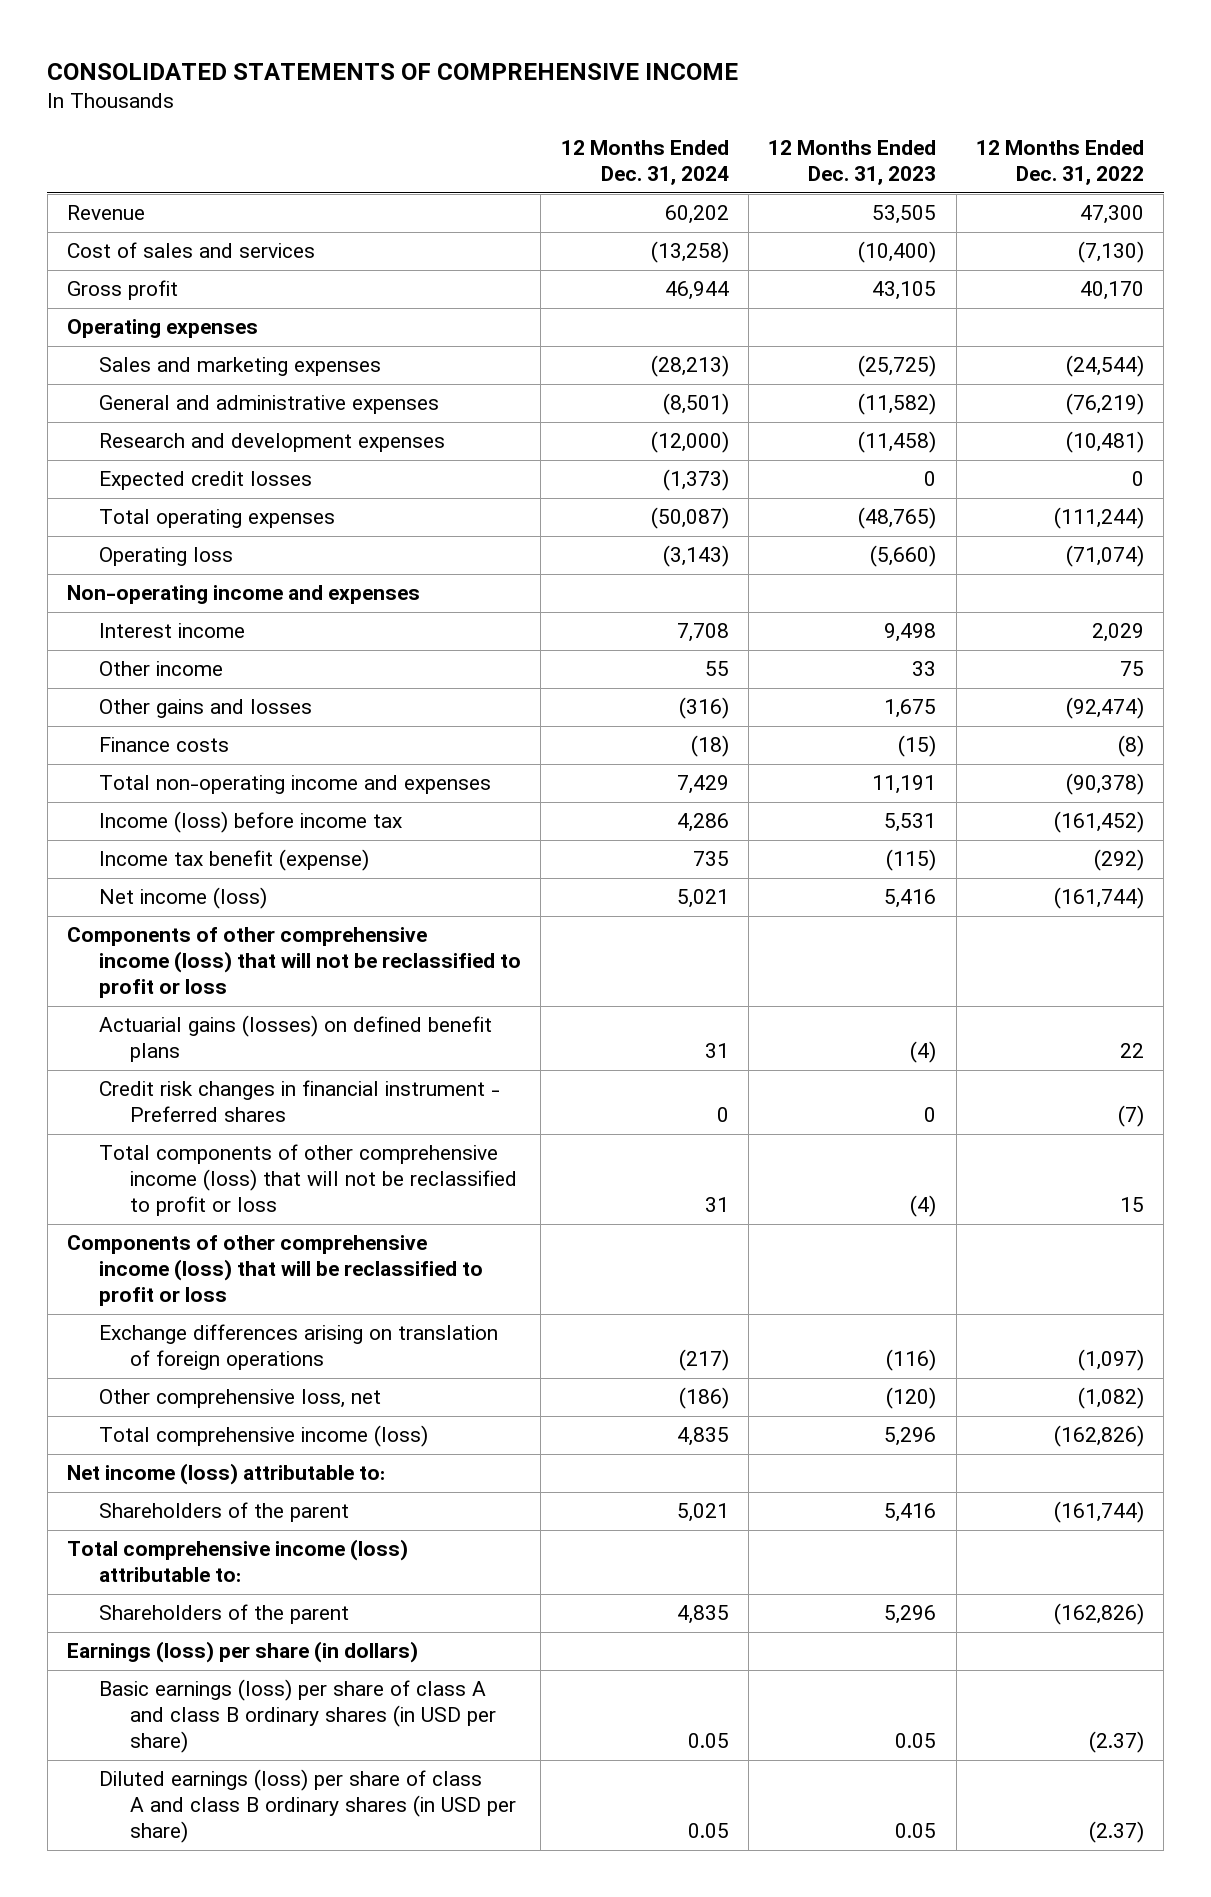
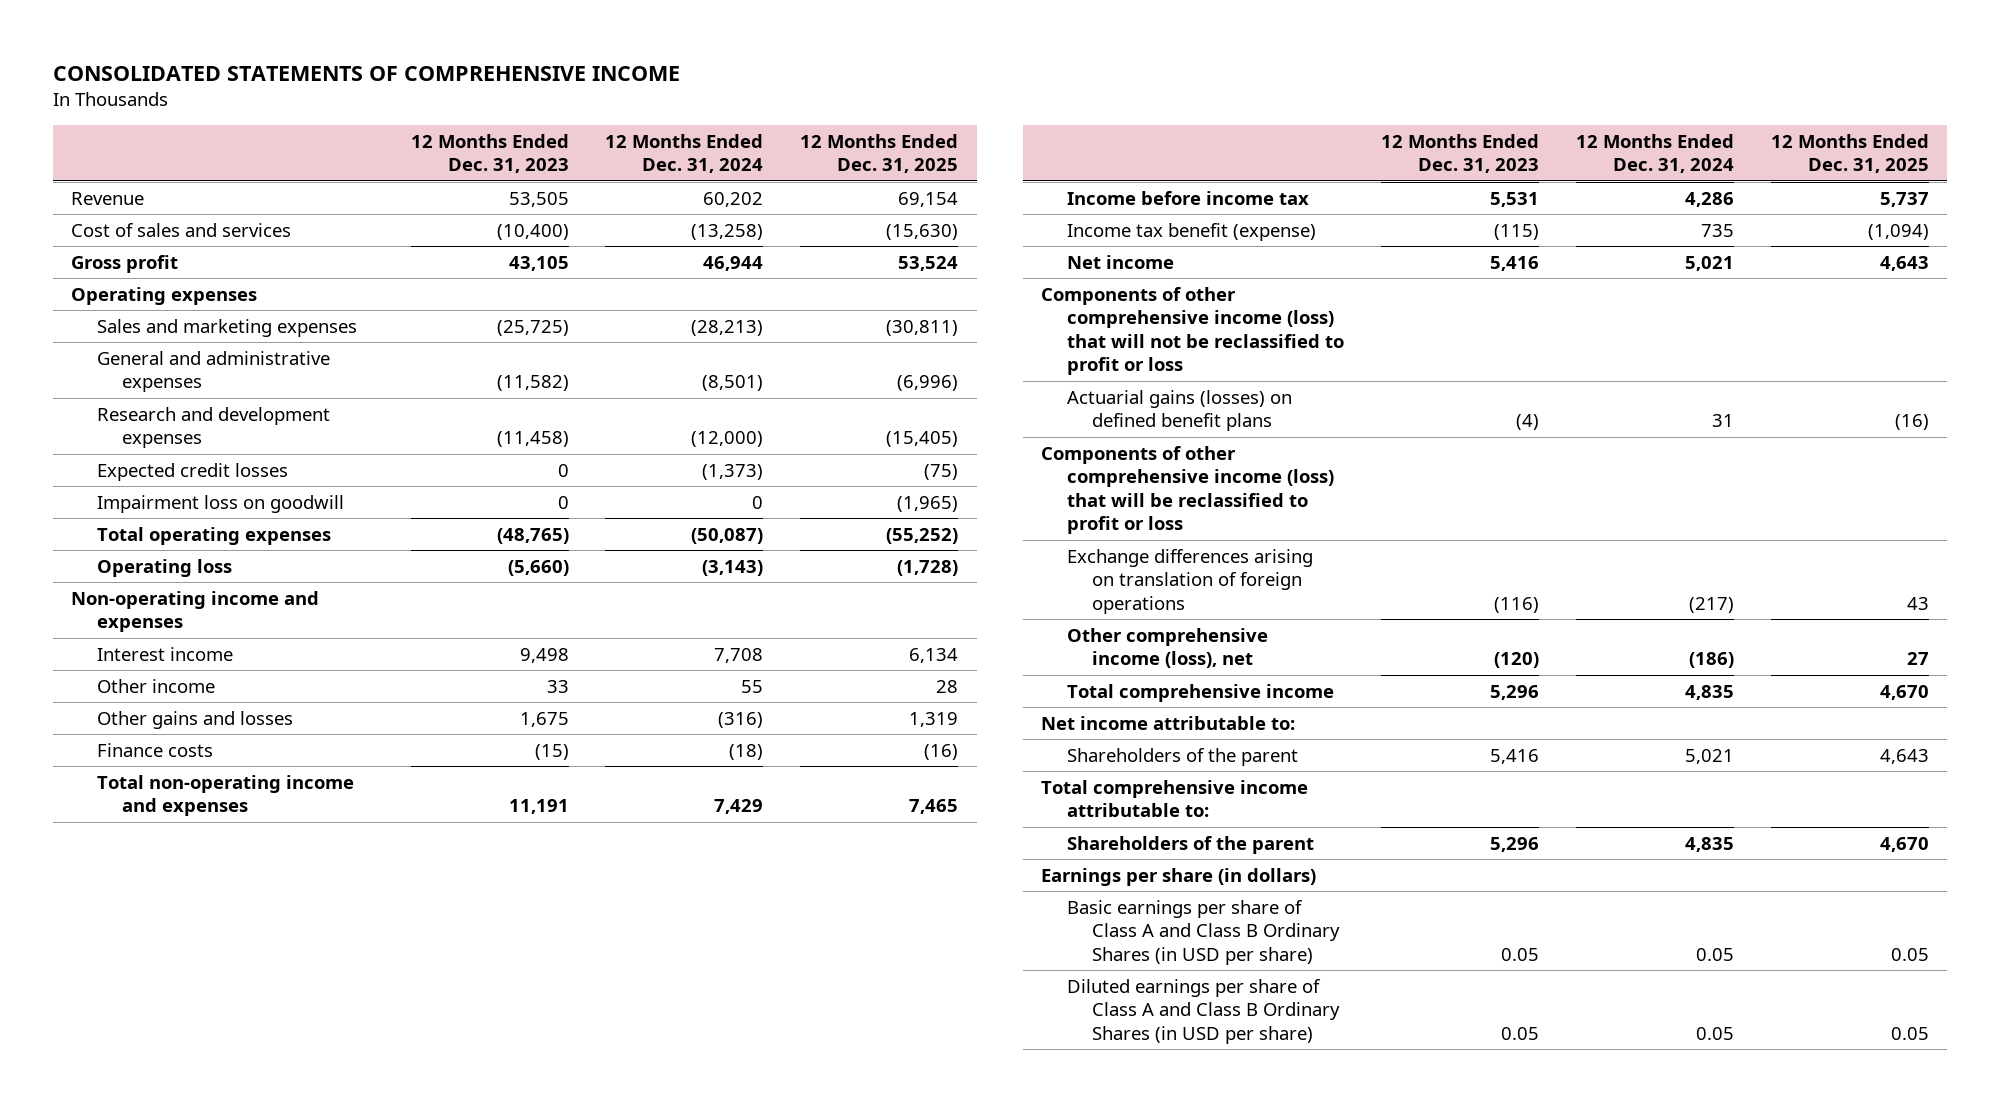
- | 12 Months Ended Dec. 31, 2024 | 12 Months Ended Dec. 31, 2023 | 12 Months Ended Dec. 31, 2022
+ | 12 Months Ended Dec. 31, 2023 | 12 Months Ended Dec. 31, 2024 | 12 Months Ended Dec. 31, 2025
+ Impairment loss on goodwill | 0 | 0 | (1,965)
- Income (loss) before income tax | 4,286 | 5,531 | (161,452)
+ Income before income tax | 5,531 | 4,286 | 5,737
- Net income (loss) | 5,021 | 5,416 | (161,744)
+ Net income | 5,416 | 5,021 | 4,643
- Credit risk changes in financial instrument - Preferred shares | 0 | 0 | (7)
- Total components of other comprehensive income (loss) that will not be reclassified to profit or loss | 31 | (4) | 15
- Other comprehensive loss, net | (186) | (120) | (1,082)
- Total comprehensive income (loss) | 4,835 | 5,296 | (162,826)
- Net income (loss) attributable to:
+ Other comprehensive income (loss), net | (120) | (186) | 27
+ Total comprehensive income | 5,296 | 4,835 | 4,670
+ Net income attributable to:
- Total comprehensive income (loss) attributable to:
+ Total comprehensive income attributable to:
- Earnings (loss) per share (in dollars)
- Basic earnings (loss) per share of class A and class B ordinary shares (in USD per share) | 0.05 | 0.05 | (2.37)
- Diluted earnings (loss) per share of class A and class B ordinary shares (in USD per share) | 0.05 | 0.05 | (2.37)
+ Earnings per share (in dollars)
+ Basic earnings per share of Class A and Class B Ordinary Shares (in USD per share) | 0.05 | 0.05 | 0.05
+ Diluted earnings per share of Class A and Class B Ordinary Shares (in USD per share) | 0.05 | 0.05 | 0.05

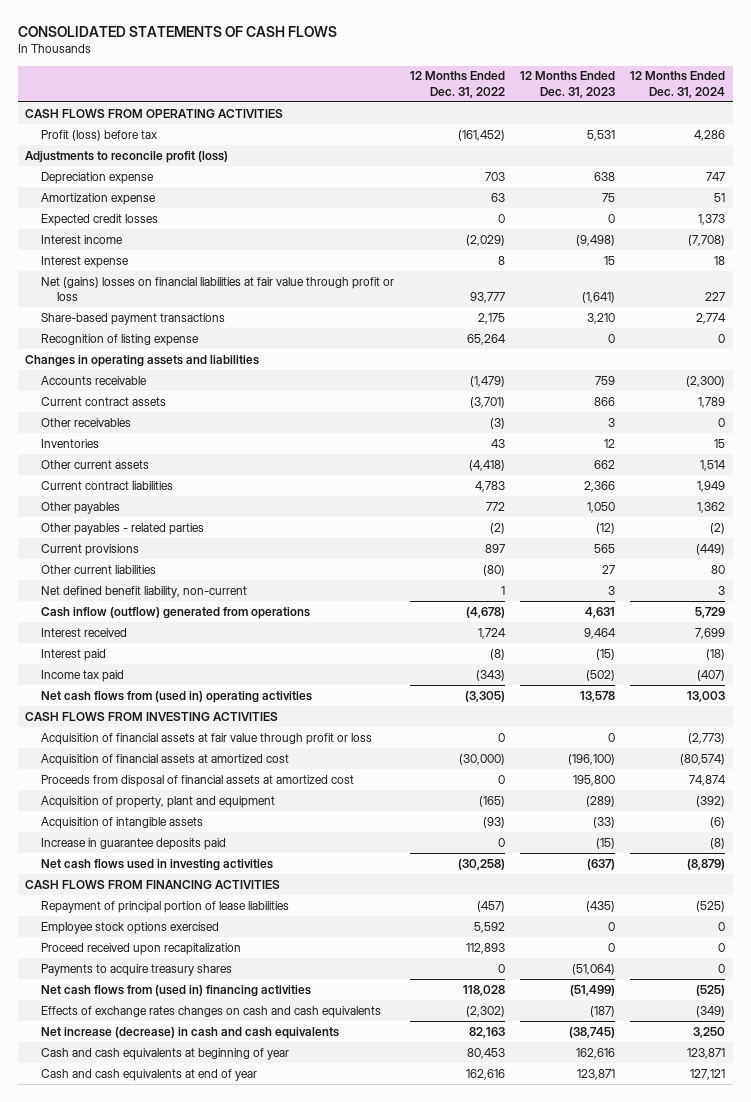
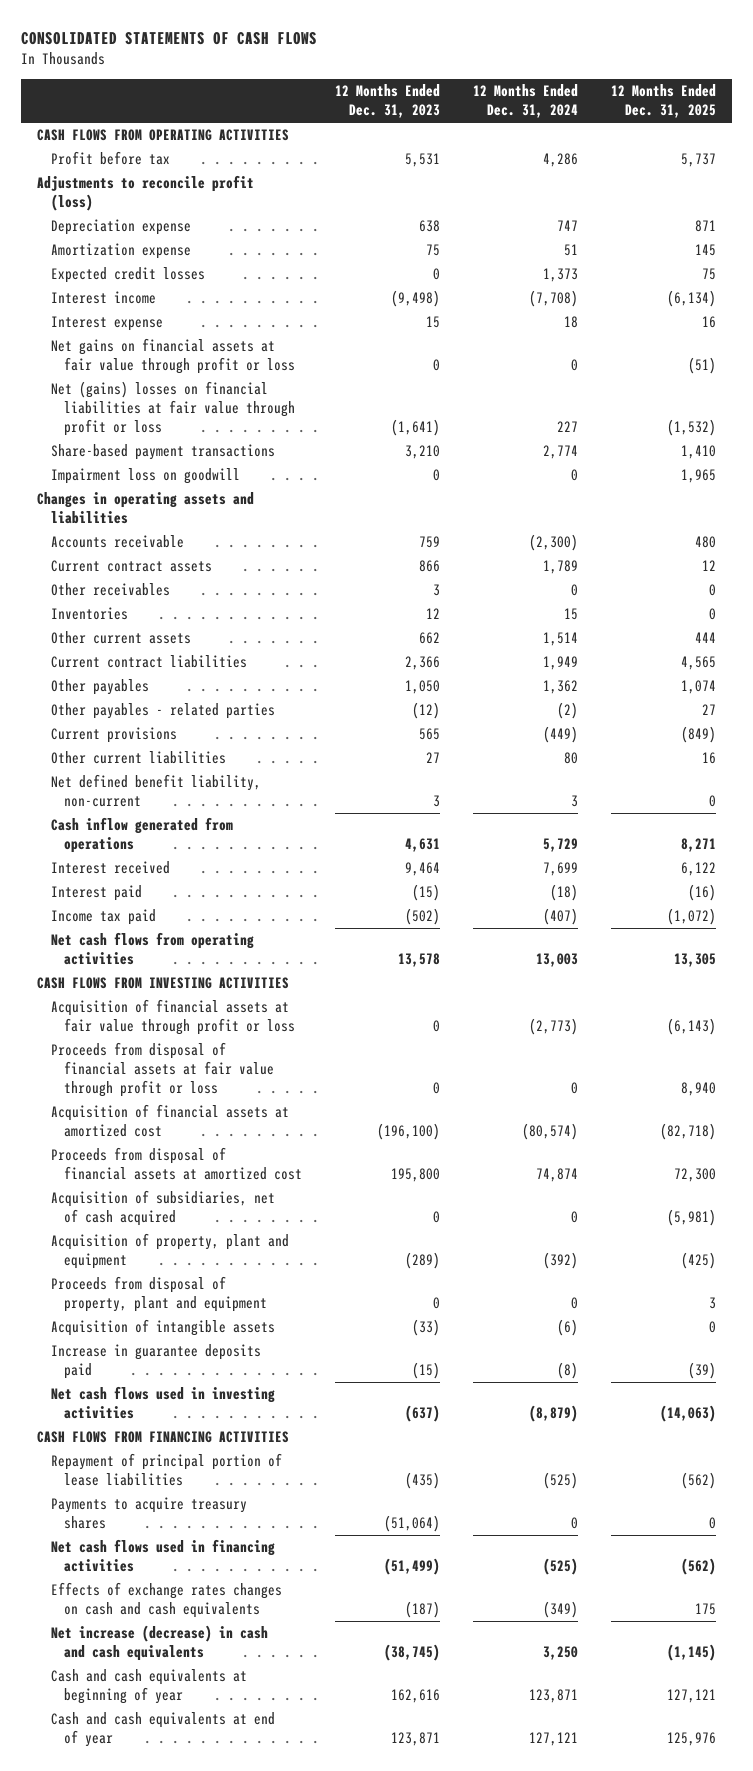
- | 12 Months Ended Dec. 31, 2022 | 12 Months Ended Dec. 31, 2023 | 12 Months Ended Dec. 31, 2024
+ | 12 Months Ended Dec. 31, 2023 | 12 Months Ended Dec. 31, 2024 | 12 Months Ended Dec. 31, 2025
- Profit (loss) before tax | (161,452) | 5,531 | 4,286
+ Profit before tax | 5,531 | 4,286 | 5,737
+ Net gains on financial assets at fair value through profit or loss | 0 | 0 | (51)
- Recognition of listing expense | 65,264 | 0 | 0
+ Impairment loss on goodwill | 0 | 0 | 1,965
- Cash inflow (outflow) generated from operations | (4,678) | 4,631 | 5,729
+ Cash inflow generated from operations | 4,631 | 5,729 | 8,271
- Net cash flows from (used in) operating activities | (3,305) | 13,578 | 13,003
+ Net cash flows from operating activities | 13,578 | 13,003 | 13,305
+ Proceeds from disposal of financial assets at fair value through profit or loss | 0 | 0 | 8,940
+ Acquisition of subsidiaries, net of cash acquired | 0 | 0 | (5,981)
+ Proceeds from disposal of property, plant and equipment | 0 | 0 | 3
- Employee stock options exercised | 5,592 | 0 | 0
- Proceed received upon recapitalization | 112,893 | 0 | 0
- Net cash flows from (used in) financing activities | 118,028 | (51,499) | (525)
+ Net cash flows used in financing activities | (51,499) | (525) | (562)

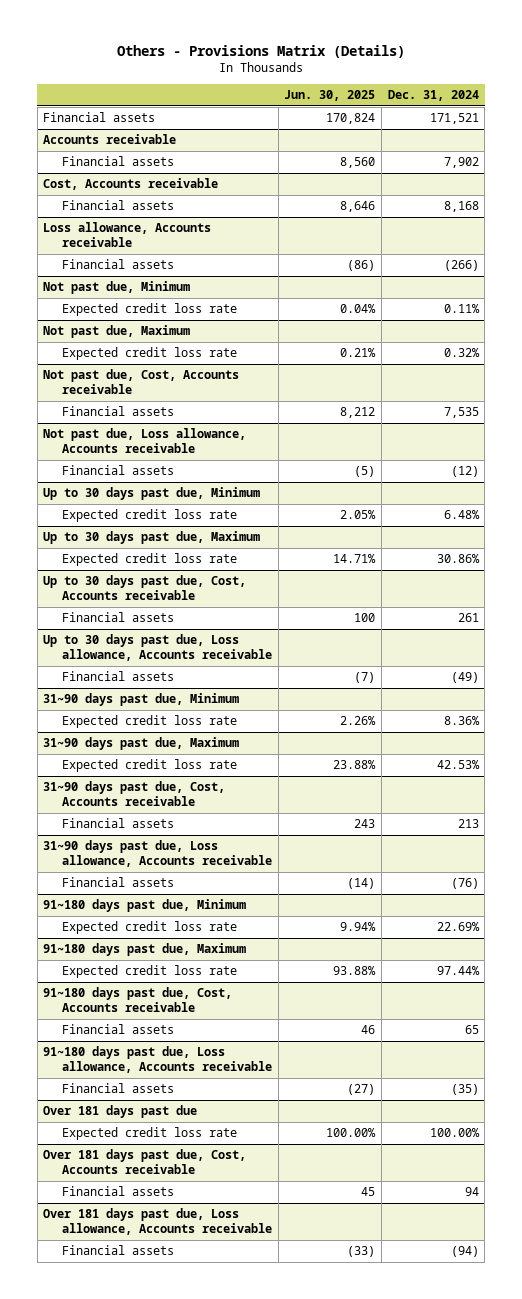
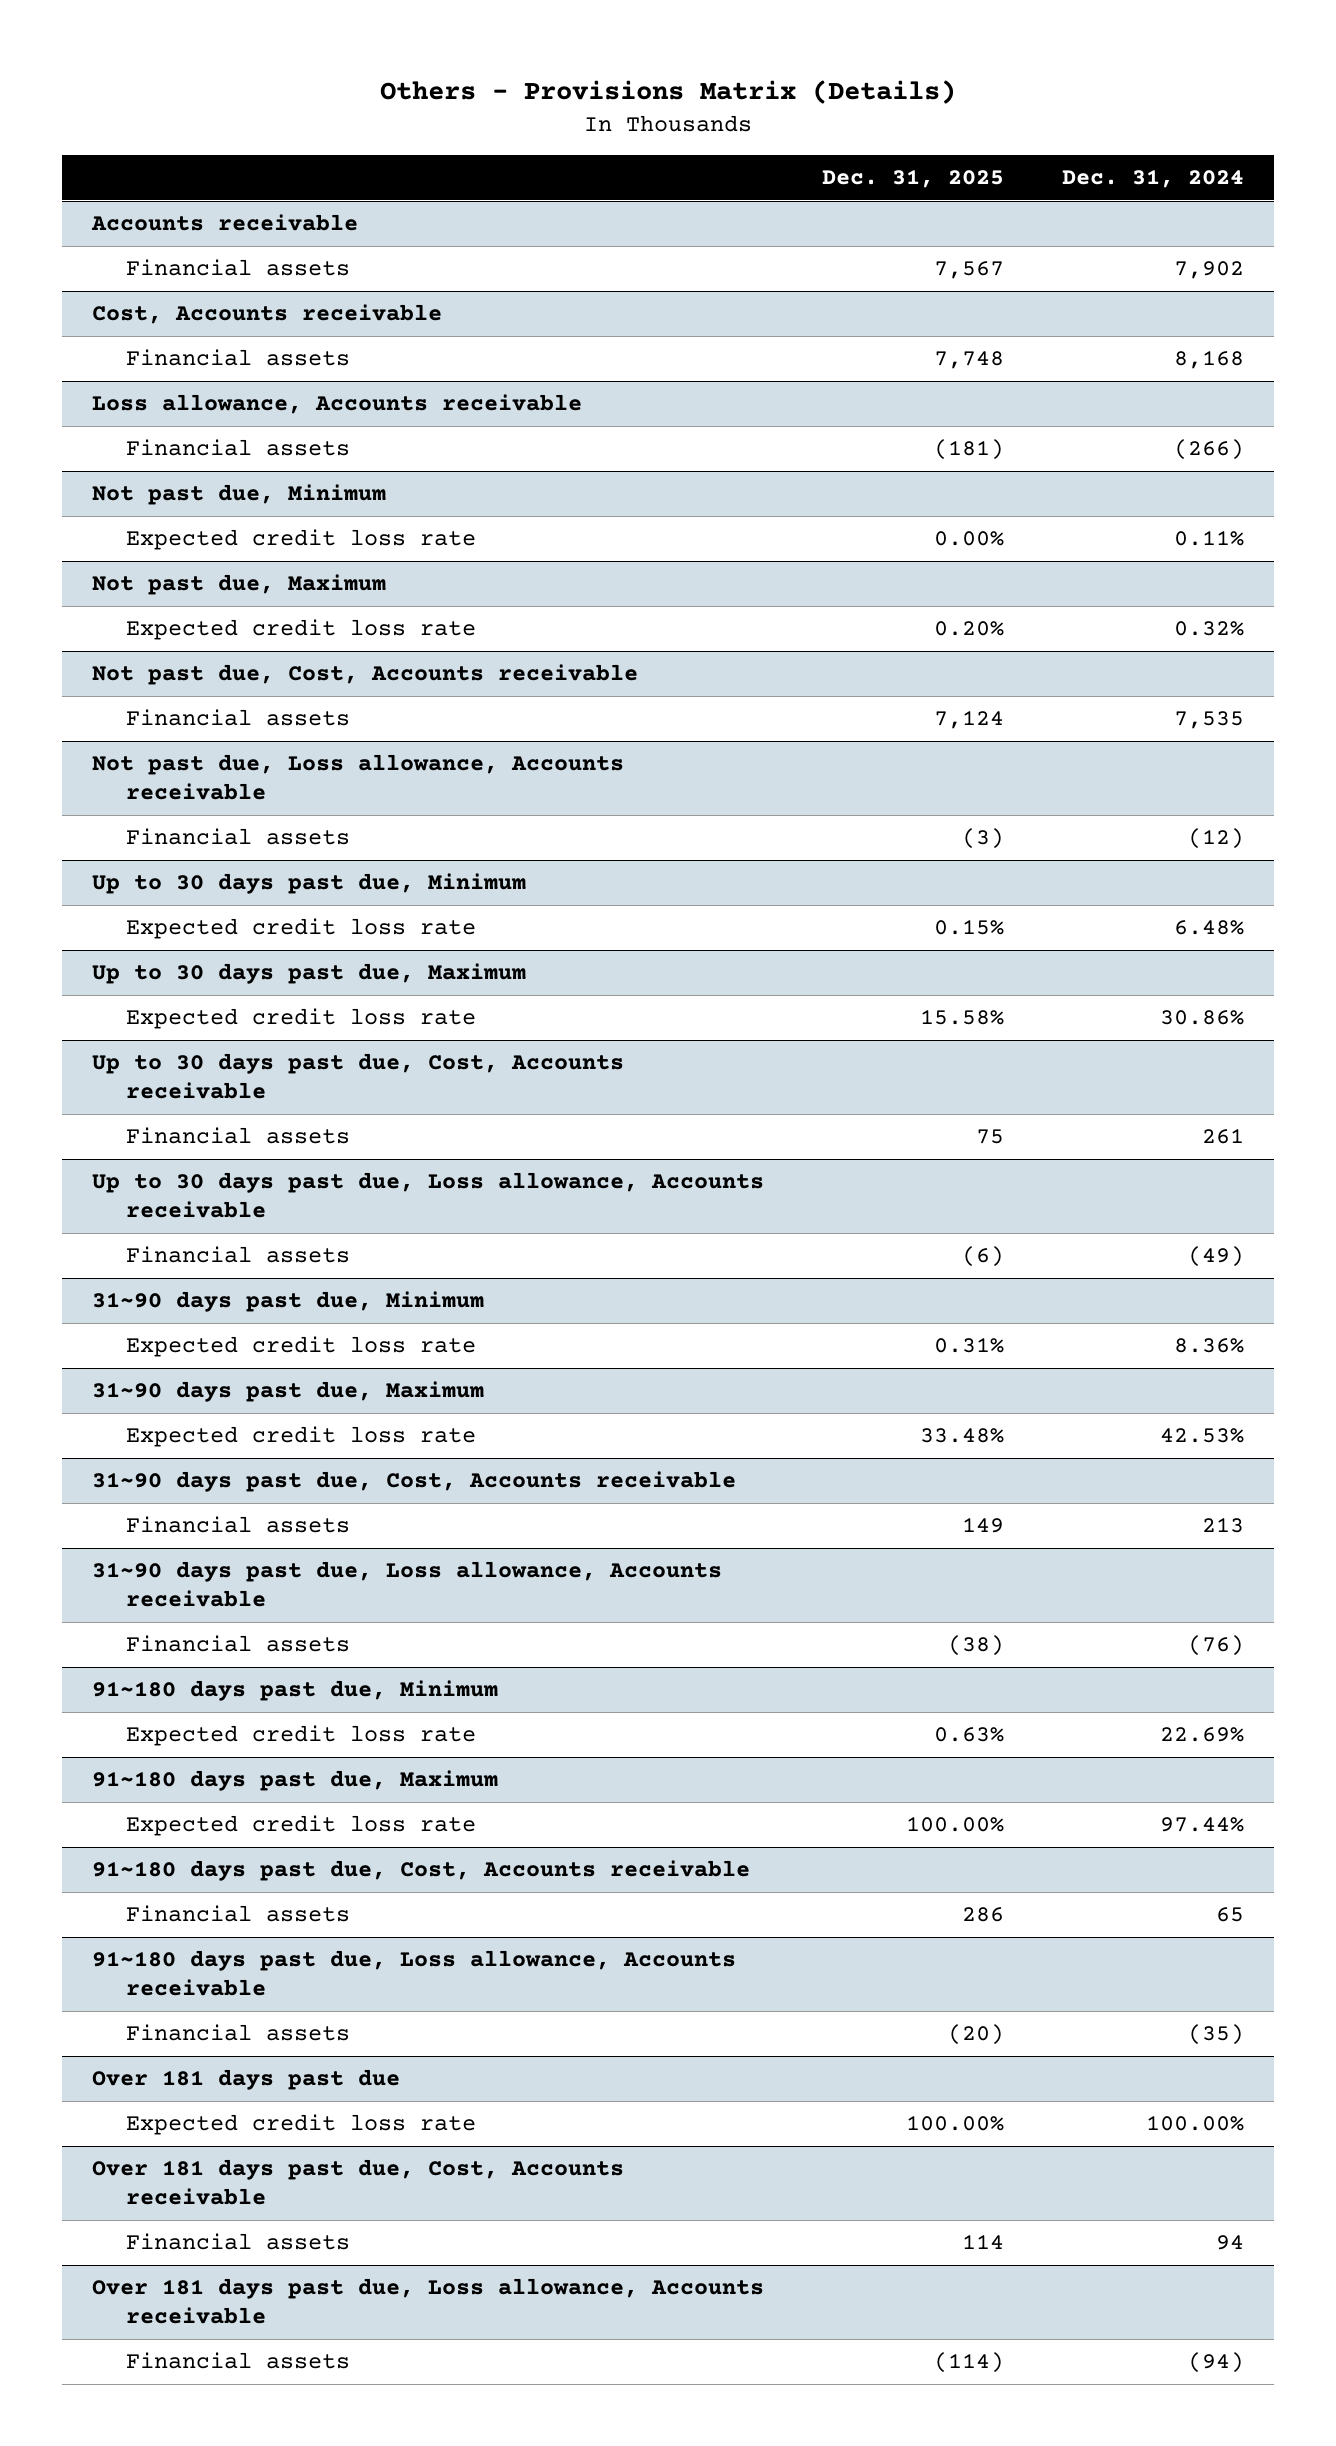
- | Jun. 30, 2025 | Dec. 31, 2024
+ | Dec. 31, 2025 | Dec. 31, 2024
- Financial assets | 170,824 | 171,521

